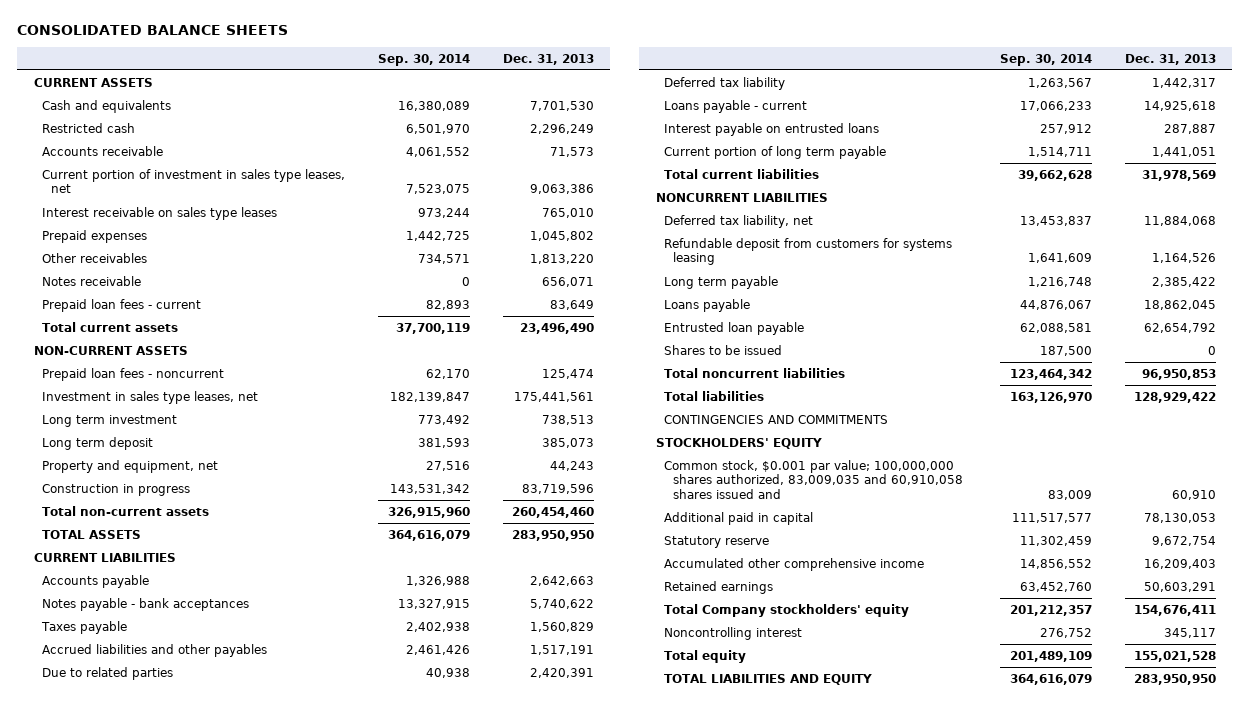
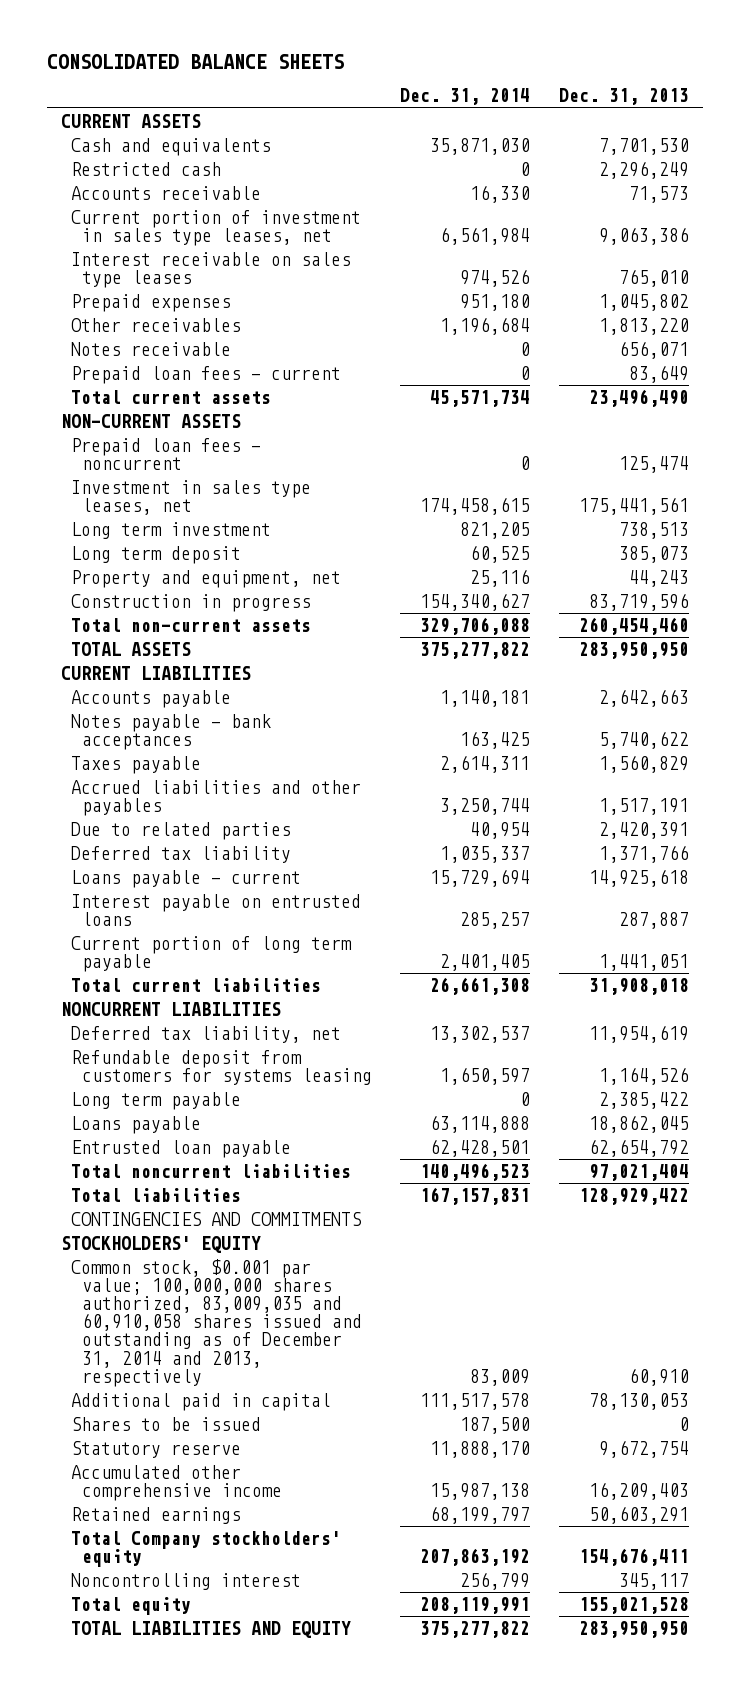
- | Sep. 30, 2014 | Dec. 31, 2013
+ | Dec. 31, 2014 | Dec. 31, 2013
- Deferred tax liability | 1,263,567 | 1,442,317
+ Deferred tax liability | 1,035,337 | 1,371,766
- Total current liabilities | 39,662,628 | 31,978,569
+ Total current liabilities | 26,661,308 | 31,908,018
- Deferred tax liability, net | 13,453,837 | 11,884,068
+ Deferred tax liability, net | 13,302,537 | 11,954,619
- Total noncurrent liabilities | 123,464,342 | 96,950,853
+ Total noncurrent liabilities | 140,496,523 | 97,021,404
- Common stock, $0.001 par value; 100,000,000 shares authorized, 83,009,035 and 60,910,058 shares issued and | 83,009 | 60,910
+ Common stock, $0.001 par value; 100,000,000 shares authorized, 83,009,035 and 60,910,058 shares issued and outstanding as of December 31, 2014 and 2013, respectively | 83,009 | 60,910
moved down: Shares to be issued | 187,500 | 0

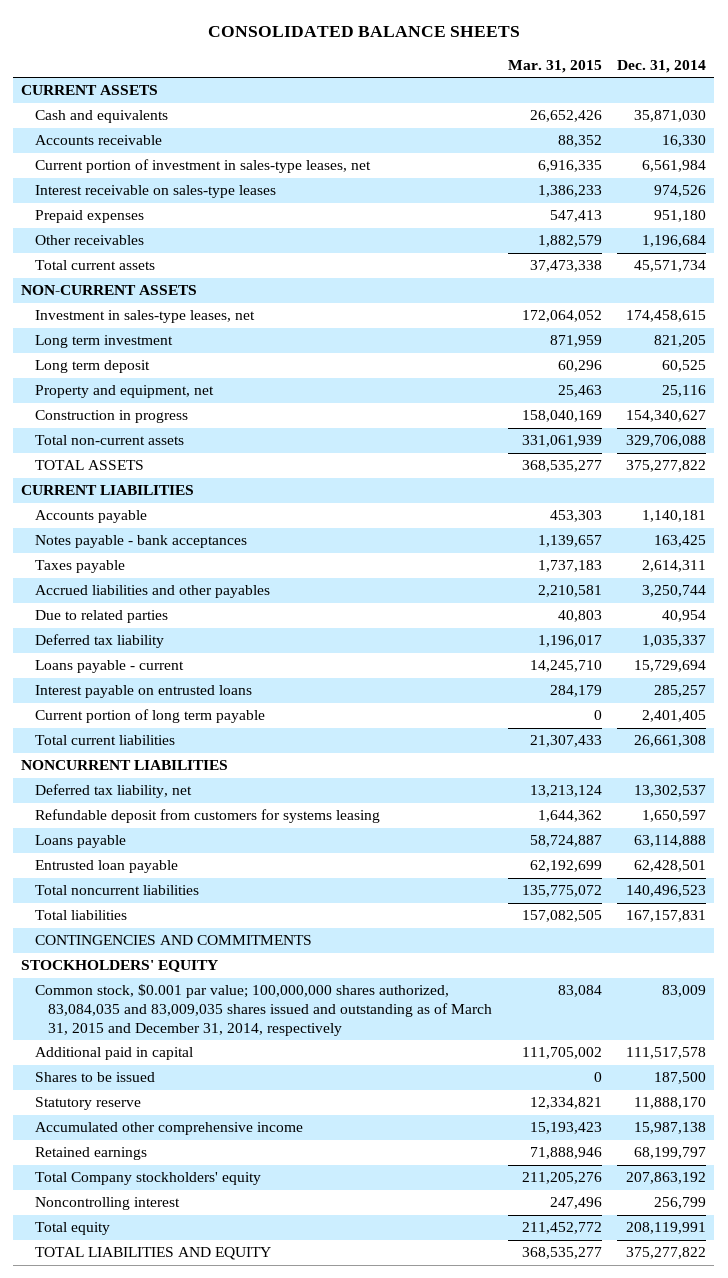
- | Dec. 31, 2014 | Dec. 31, 2013
+ | Mar. 31, 2015 | Dec. 31, 2014
- Restricted cash | 0 | 2,296,249
- Current portion of investment in sales type leases, net | 6,561,984 | 9,063,386
- Interest receivable on sales type leases | 974,526 | 765,010
+ Current portion of investment in sales-type leases, net | 6,916,335 | 6,561,984
+ Interest receivable on sales-type leases | 1,386,233 | 974,526
- Notes receivable | 0 | 656,071
- Prepaid loan fees - current | 0 | 83,649
- Prepaid loan fees - noncurrent | 0 | 125,474
- Investment in sales type leases, net | 174,458,615 | 175,441,561
+ Investment in sales-type leases, net | 172,064,052 | 174,458,615
- Long term payable | 0 | 2,385,422
- Common stock, $0.001 par value; 100,000,000 shares authorized, 83,009,035 and 60,910,058 shares issued and outstanding as of December 31, 2014 and 2013, respectively | 83,009 | 60,910
+ Common stock, $0.001 par value; 100,000,000 shares authorized, 83,084,035 and 83,009,035 shares issued and outstanding as of March 31, 2015 and December 31, 2014, respectively | 83,084 | 83,009

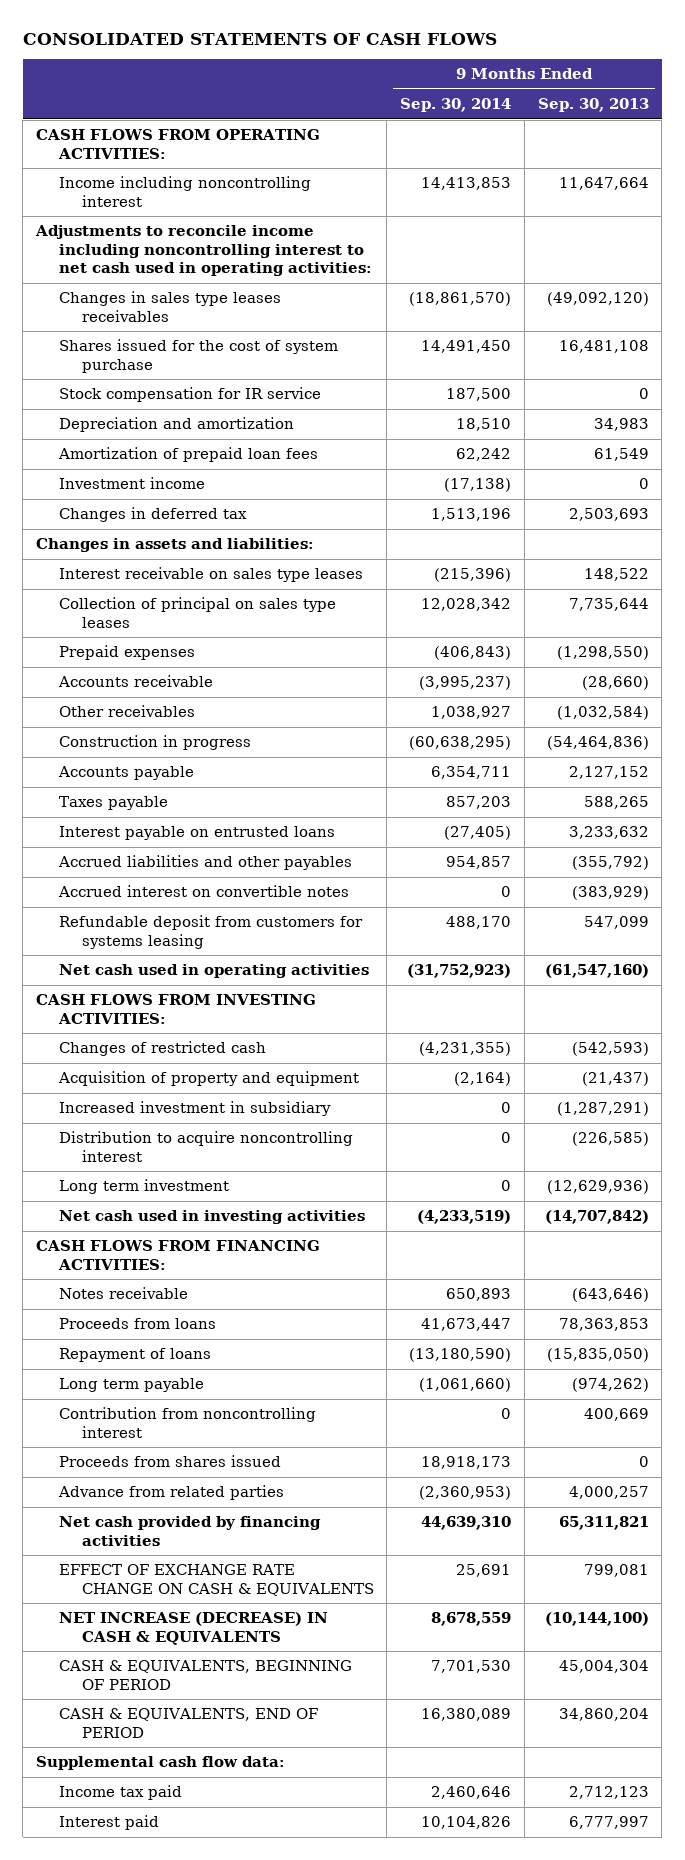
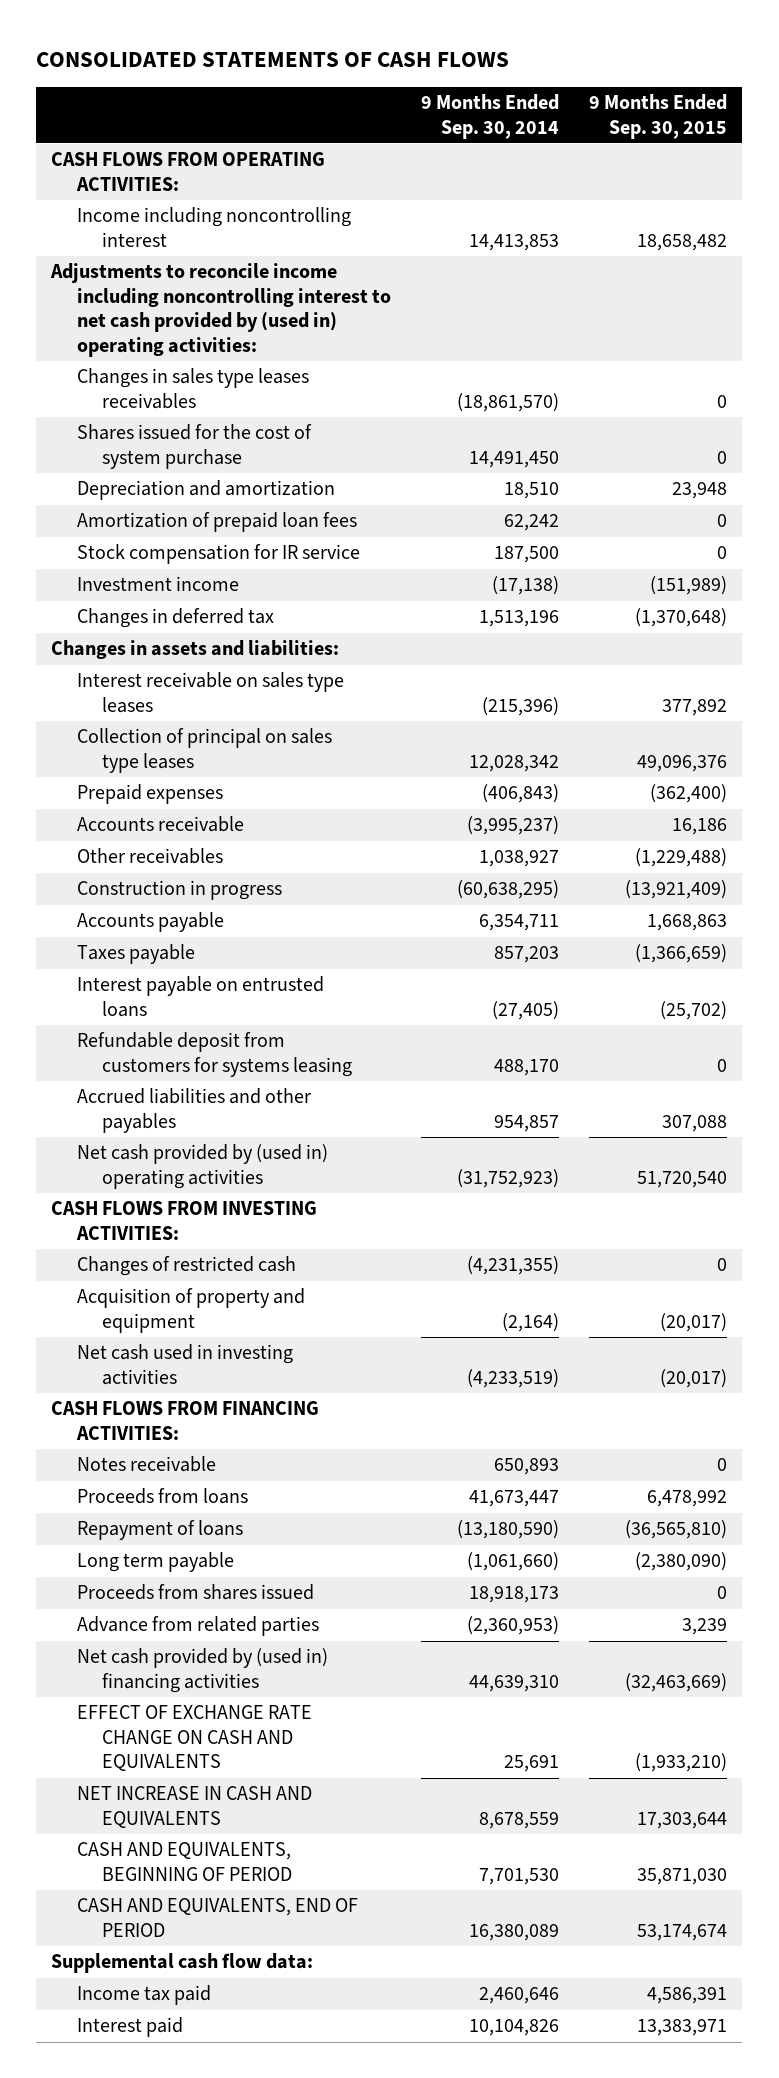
- | 9 Months Ended Sep. 30, 2014 | 9 Months Ended Sep. 30, 2013
+ | 9 Months Ended Sep. 30, 2014 | 9 Months Ended Sep. 30, 2015
- Adjustments to reconcile income including noncontrolling interest to net cash used in operating activities:
+ Adjustments to reconcile income including noncontrolling interest to net cash provided by (used in) operating activities:
moved down: Stock compensation for IR service | 187,500 | 0
- Accrued interest on convertible notes | 0 | (383,929)
- Net cash used in operating activities | (31,752,923) | (61,547,160)
moved down: Accrued liabilities and other payables | 954,857 | 307,088
+ Net cash provided by (used in) operating activities | (31,752,923) | 51,720,540
- Increased investment in subsidiary | 0 | (1,287,291)
- Distribution to acquire noncontrolling interest | 0 | (226,585)
- Long term investment | 0 | (12,629,936)
- Contribution from noncontrolling interest | 0 | 400,669
- Net cash provided by financing activities | 44,639,310 | 65,311,821
- EFFECT OF EXCHANGE RATE CHANGE ON CASH & EQUIVALENTS | 25,691 | 799,081
- NET INCREASE (DECREASE) IN CASH & EQUIVALENTS | 8,678,559 | (10,144,100)
- CASH & EQUIVALENTS, BEGINNING OF PERIOD | 7,701,530 | 45,004,304
- CASH & EQUIVALENTS, END OF PERIOD | 16,380,089 | 34,860,204
+ Net cash provided by (used in) financing activities | 44,639,310 | (32,463,669)
+ EFFECT OF EXCHANGE RATE CHANGE ON CASH AND EQUIVALENTS | 25,691 | (1,933,210)
+ NET INCREASE IN CASH AND EQUIVALENTS | 8,678,559 | 17,303,644
+ CASH AND EQUIVALENTS, BEGINNING OF PERIOD | 7,701,530 | 35,871,030
+ CASH AND EQUIVALENTS, END OF PERIOD | 16,380,089 | 53,174,674

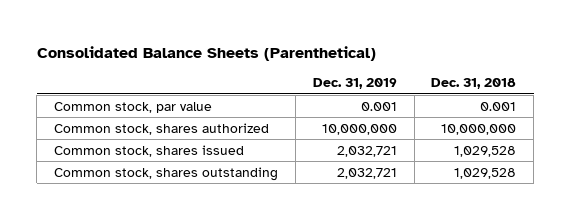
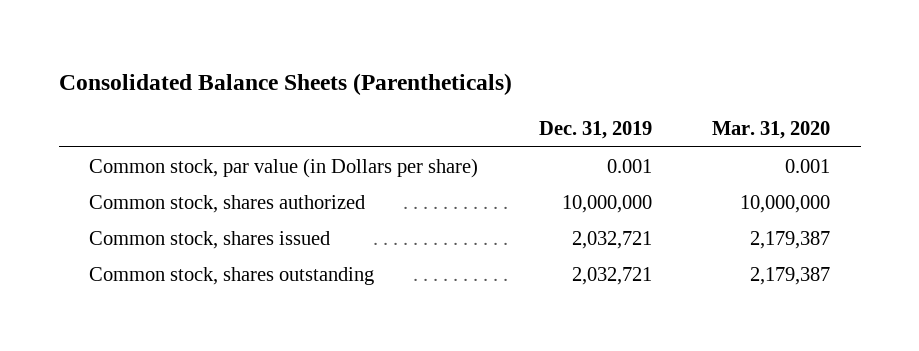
- Consolidated Balance Sheets (Parenthetical)
+ Consolidated Balance Sheets (Parentheticals)
- | Dec. 31, 2019 | Dec. 31, 2018
+ | Dec. 31, 2019 | Mar. 31, 2020
- Common stock, par value | 0.001 | 0.001
+ Common stock, par value (in Dollars per share) | 0.001 | 0.001

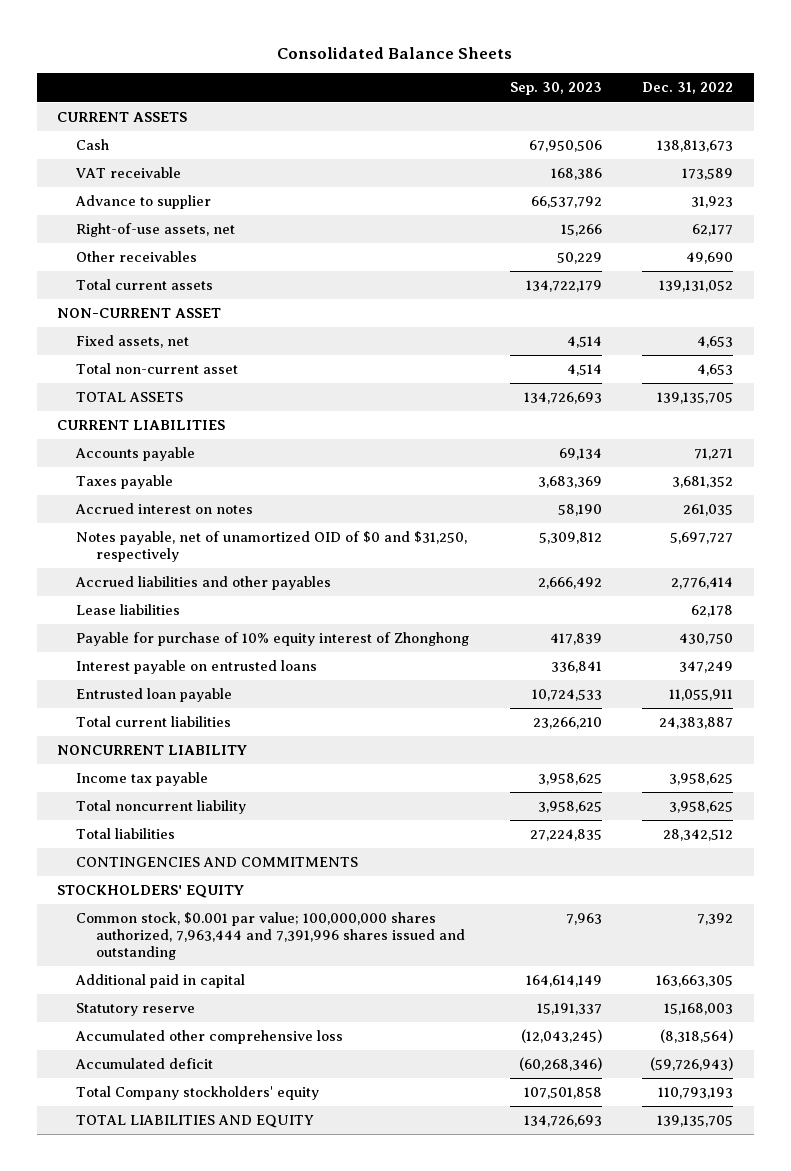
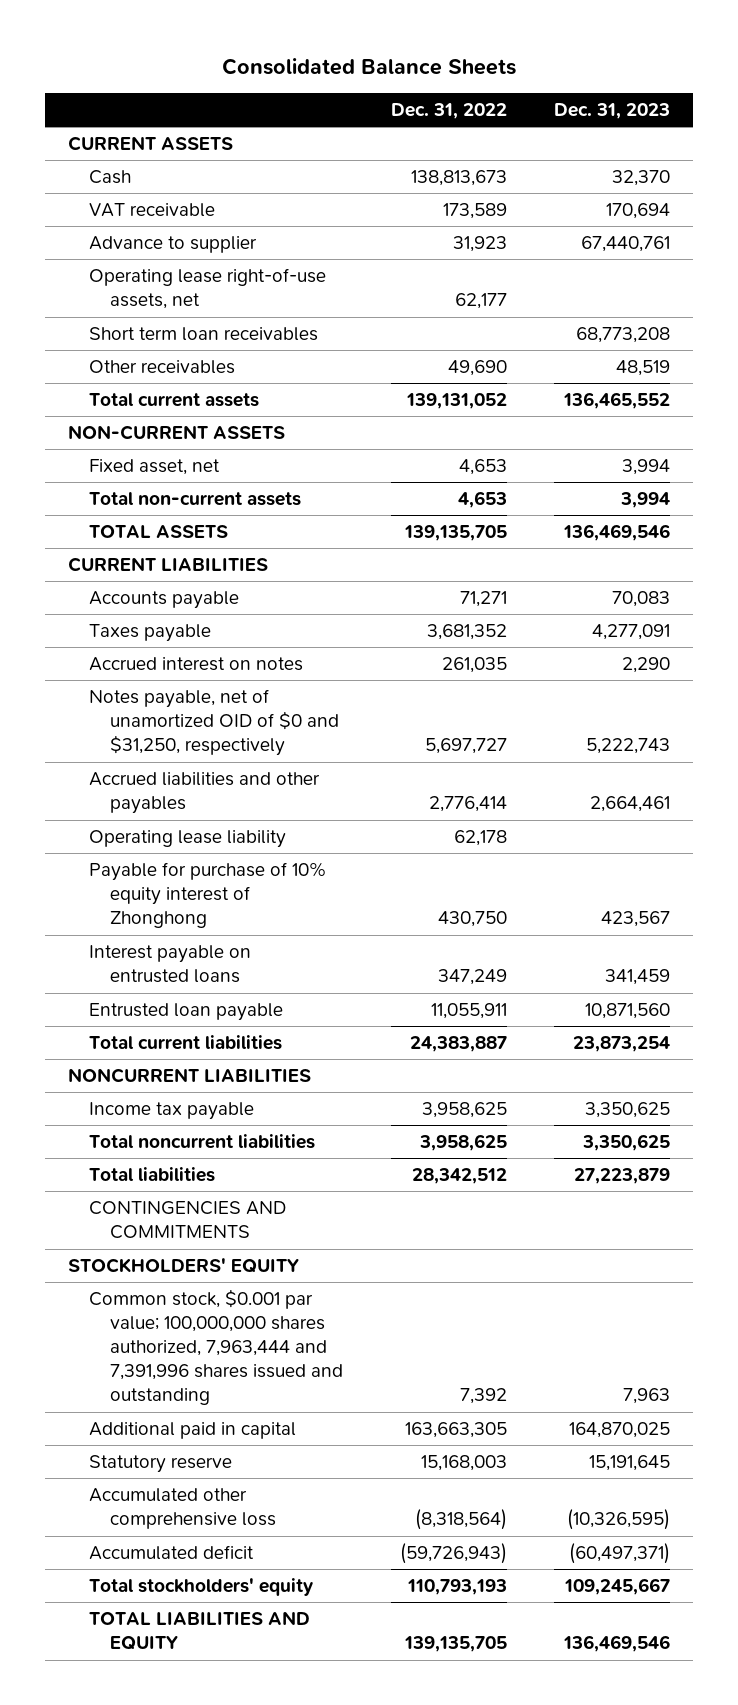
- | Sep. 30, 2023 | Dec. 31, 2022
+ | Dec. 31, 2022 | Dec. 31, 2023
- Right-of-use assets, net | 15,266 | 62,177
+ Operating lease right-of-use assets, net | 62,177 |
+ Short term loan receivables | | 68,773,208
- NON-CURRENT ASSET
- Fixed assets, net | 4,514 | 4,653
- Total non-current asset | 4,514 | 4,653
+ NON-CURRENT ASSETS
+ Fixed asset, net | 4,653 | 3,994
+ Total non-current assets | 4,653 | 3,994
- Lease liabilities | | 62,178
+ Operating lease liability | 62,178 |
- NONCURRENT LIABILITY
+ NONCURRENT LIABILITIES
- Total noncurrent liability | 3,958,625 | 3,958,625
+ Total noncurrent liabilities | 3,958,625 | 3,350,625
- Total Company stockholders' equity | 107,501,858 | 110,793,193
+ Total stockholders' equity | 110,793,193 | 109,245,667

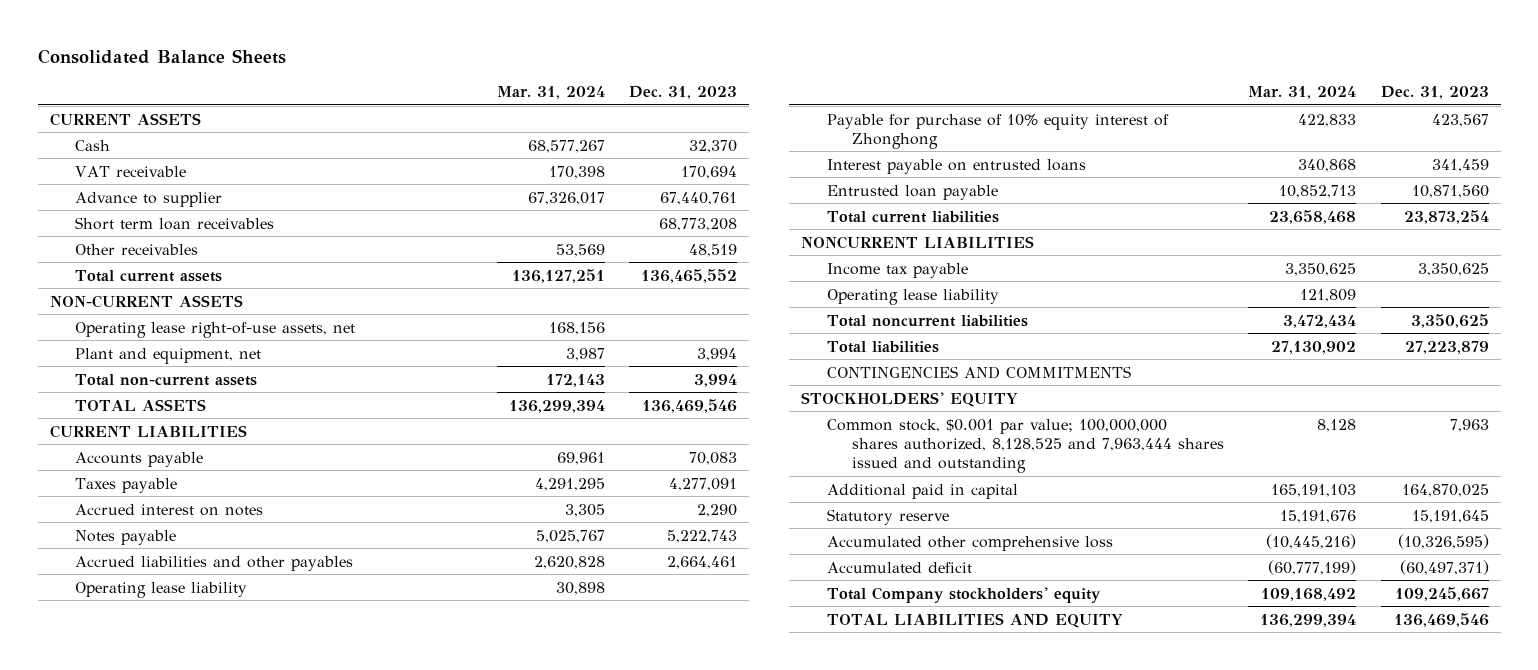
- | Dec. 31, 2022 | Dec. 31, 2023
+ | Mar. 31, 2024 | Dec. 31, 2023
- Fixed asset, net | 4,653 | 3,994
moved down: Operating lease right-of-use assets, net | 168,156 |
+ Plant and equipment, net | 3,987 | 3,994
- Notes payable, net of unamortized OID of $0 and $31,250, respectively | 5,697,727 | 5,222,743
+ Notes payable | 5,025,767 | 5,222,743
+ Operating lease liability | 121,809 |
- Common stock, $0.001 par value; 100,000,000 shares authorized, 7,963,444 and 7,391,996 shares issued and outstanding | 7,392 | 7,963
+ Common stock, $0.001 par value; 100,000,000 shares authorized, 8,128,525 and 7,963,444 shares issued and outstanding | 8,128 | 7,963
- Total stockholders' equity | 110,793,193 | 109,245,667
+ Total Company stockholders' equity | 109,168,492 | 109,245,667

